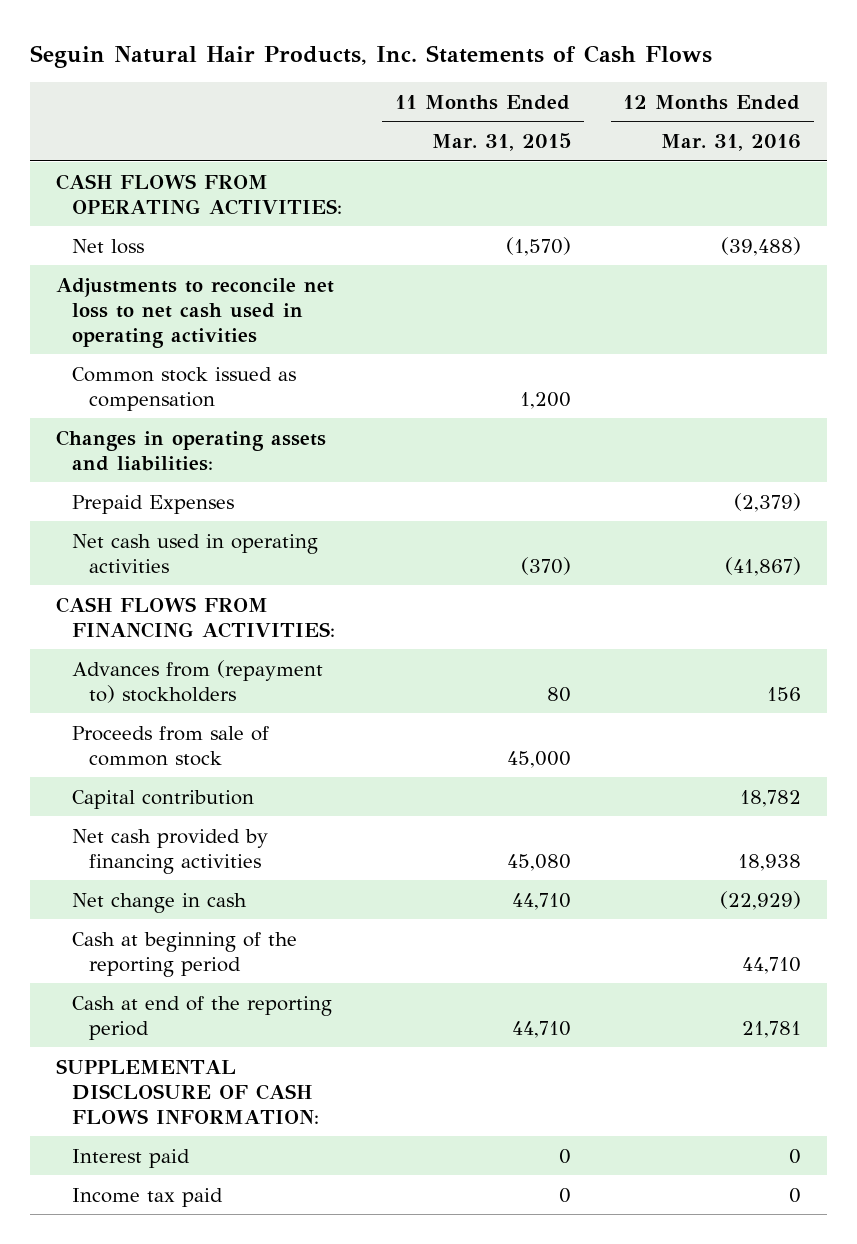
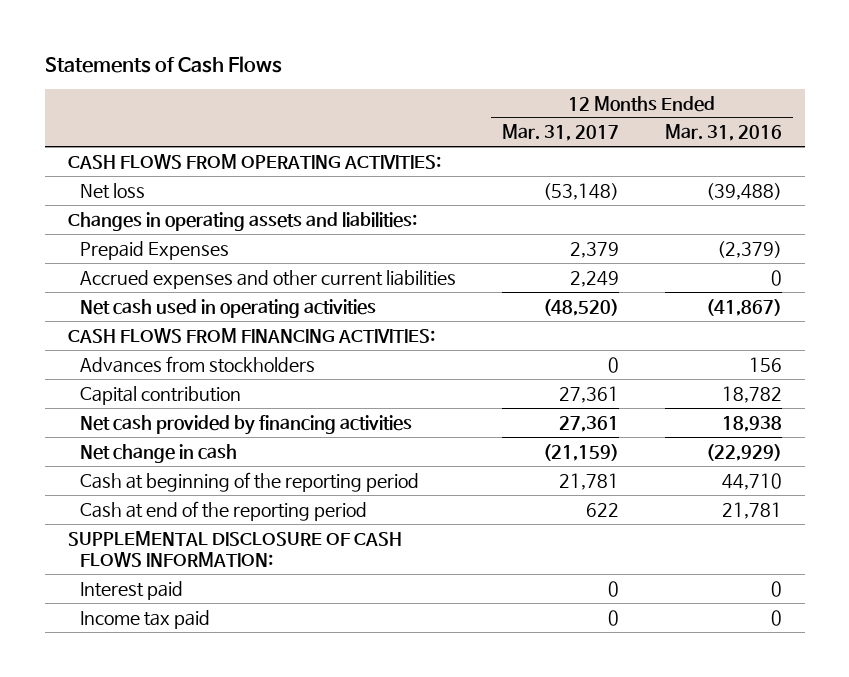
- Seguin Natural Hair Products, Inc. Statements of Cash Flows
+ Statements of Cash Flows
- | 11 Months Ended Mar. 31, 2015 | 12 Months Ended Mar. 31, 2016
+ | 12 Months Ended Mar. 31, 2017 | 12 Months Ended Mar. 31, 2016
- Adjustments to reconcile net loss to net cash used in operating activities
- Common stock issued as compensation | 1,200 |
+ Accrued expenses and other current liabilities | 2,249 | 0
- Advances from (repayment to) stockholders | 80 | 156
- Proceeds from sale of common stock | 45,000 |
+ Advances from stockholders | 0 | 156

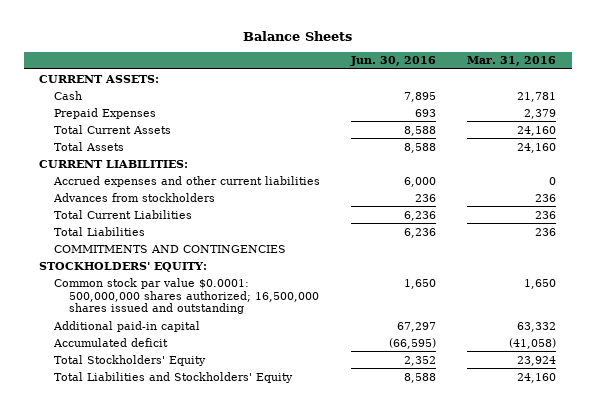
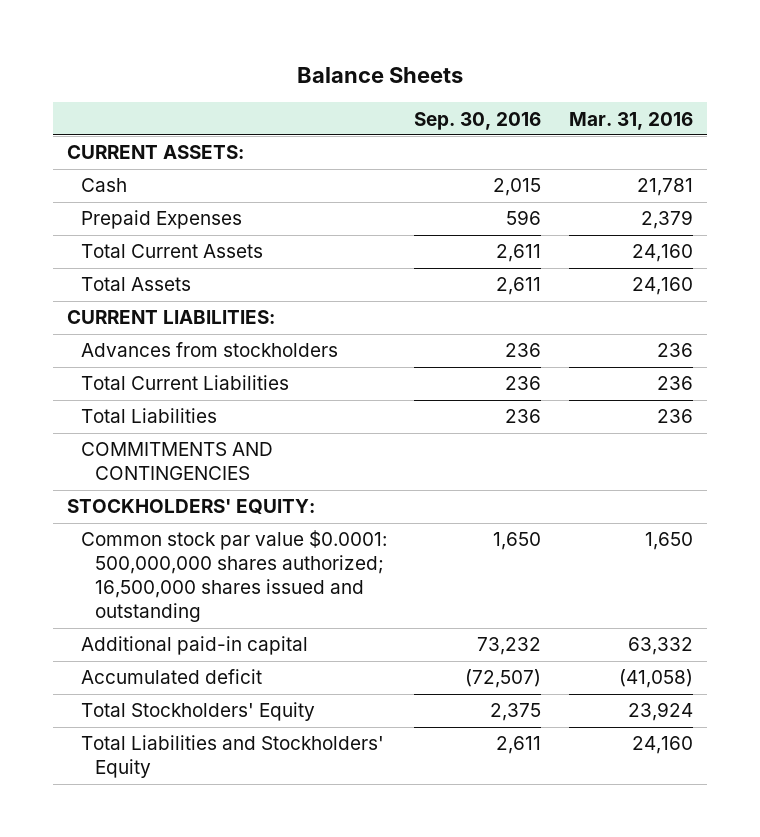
- | Jun. 30, 2016 | Mar. 31, 2016
+ | Sep. 30, 2016 | Mar. 31, 2016
- Accrued expenses and other current liabilities | 6,000 | 0

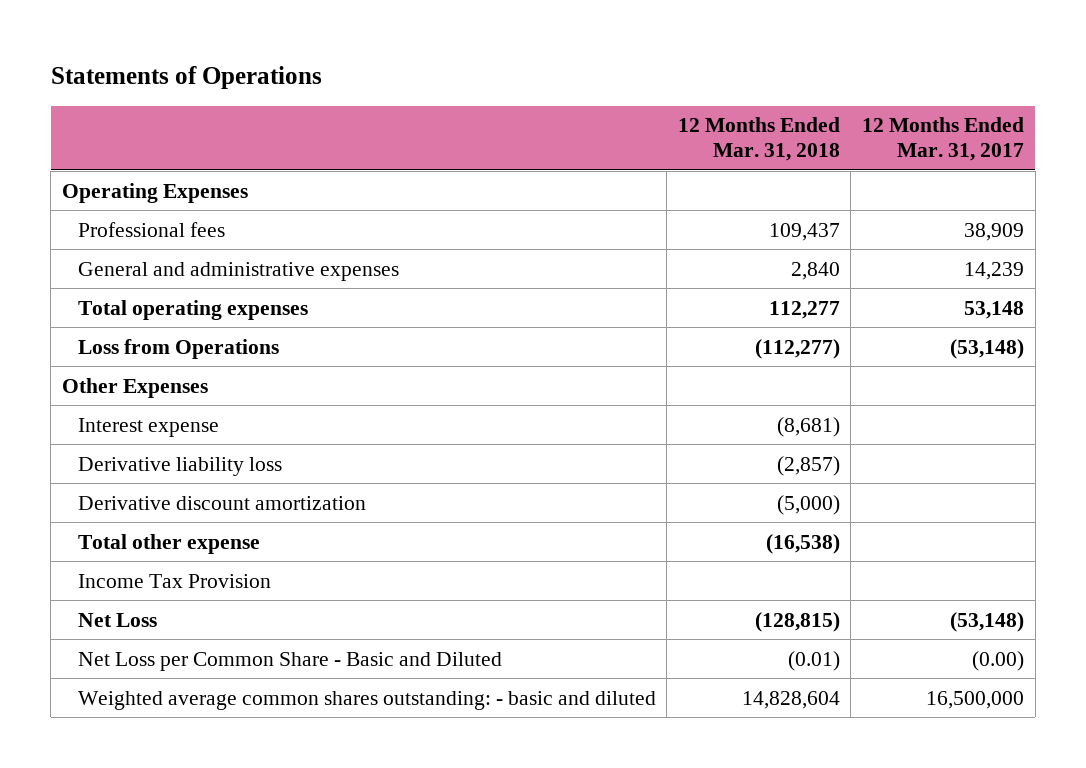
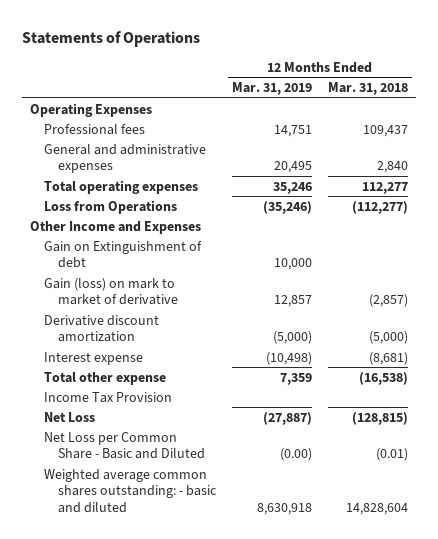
- | 12 Months Ended Mar. 31, 2018 | 12 Months Ended Mar. 31, 2017
+ | 12 Months Ended Mar. 31, 2019 | 12 Months Ended Mar. 31, 2018
- Other Expenses
- Derivative liability loss | (2,857) |
+ Other Income and Expenses
+ Gain on Extinguishment of debt | 10,000 |
+ Gain (loss) on mark to market of derivative | 12,857 | (2,857)
moved down: Interest expense | (10,498) | (8,681)

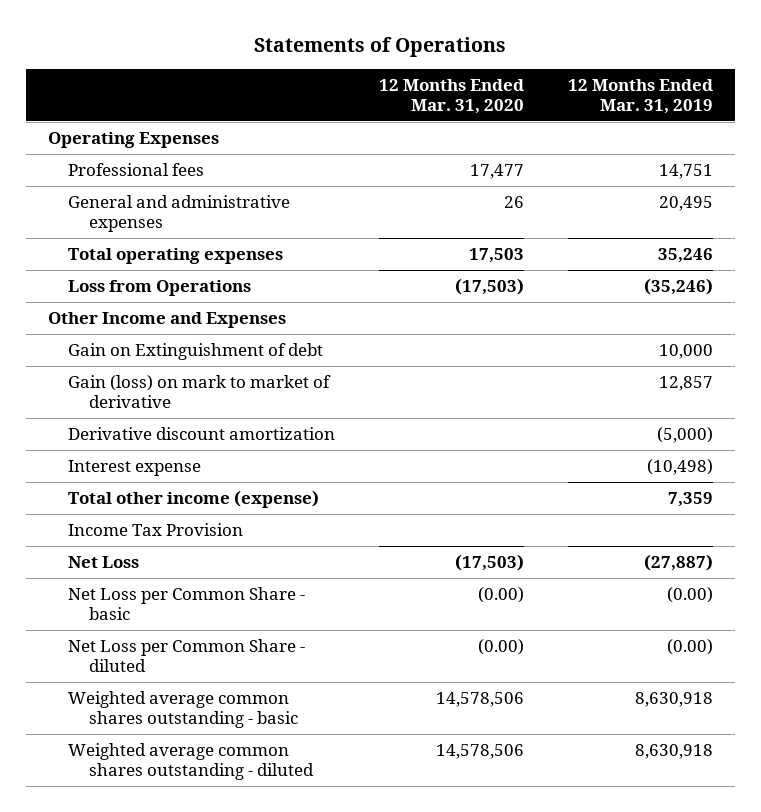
- | 12 Months Ended Mar. 31, 2019 | 12 Months Ended Mar. 31, 2018
+ | 12 Months Ended Mar. 31, 2020 | 12 Months Ended Mar. 31, 2019
- Total other expense | 7,359 | (16,538)
+ Total other income (expense) | | 7,359
- Net Loss per Common Share - Basic and Diluted | (0.00) | (0.01)
- Weighted average common shares outstanding: - basic and diluted | 8,630,918 | 14,828,604
+ Net Loss per Common Share - basic | (0.00) | (0.00)
+ Net Loss per Common Share - diluted | (0.00) | (0.00)
+ Weighted average common shares outstanding - basic | 14,578,506 | 8,630,918
+ Weighted average common shares outstanding - diluted | 14,578,506 | 8,630,918

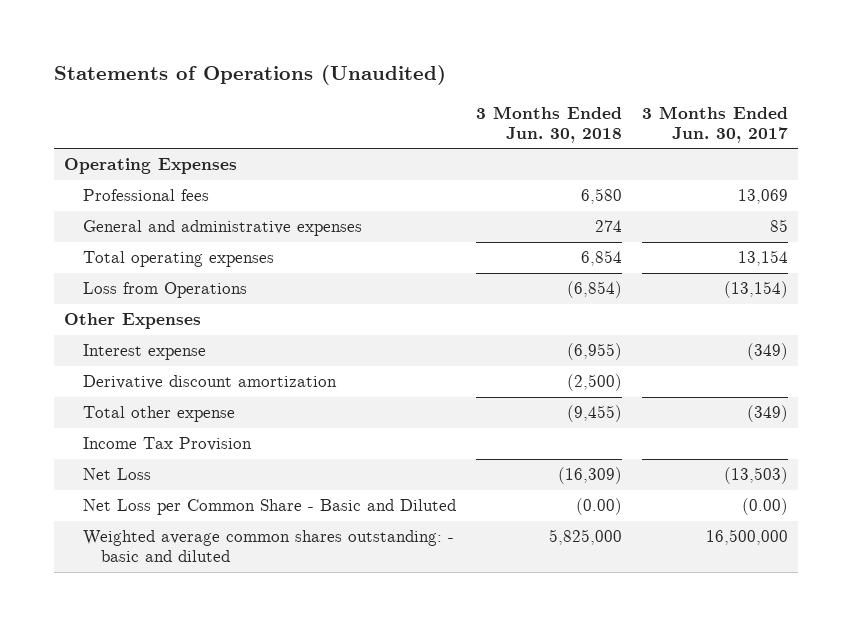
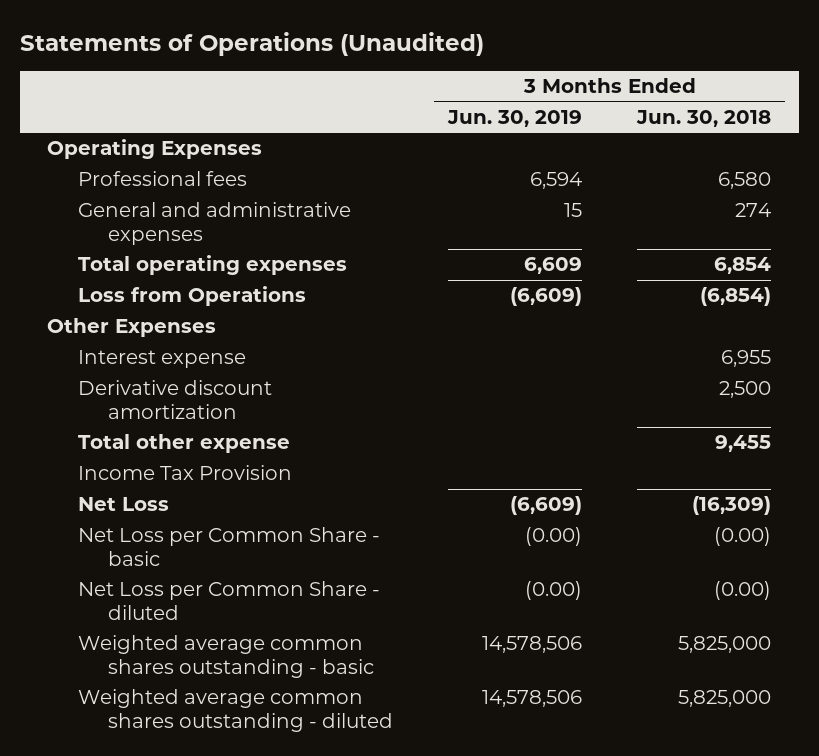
- | 3 Months Ended Jun. 30, 2018 | 3 Months Ended Jun. 30, 2017
+ | 3 Months Ended Jun. 30, 2019 | 3 Months Ended Jun. 30, 2018
- Interest expense | (6,955) | (349)
- Derivative discount amortization | (2,500) |
- Total other expense | (9,455) | (349)
+ Interest expense | | 6,955
+ Derivative discount amortization | | 2,500
+ Total other expense | | 9,455
- Net Loss per Common Share - Basic and Diluted | (0.00) | (0.00)
- Weighted average common shares outstanding: - basic and diluted | 5,825,000 | 16,500,000
+ Net Loss per Common Share - basic | (0.00) | (0.00)
+ Net Loss per Common Share - diluted | (0.00) | (0.00)
+ Weighted average common shares outstanding - basic | 14,578,506 | 5,825,000
+ Weighted average common shares outstanding - diluted | 14,578,506 | 5,825,000

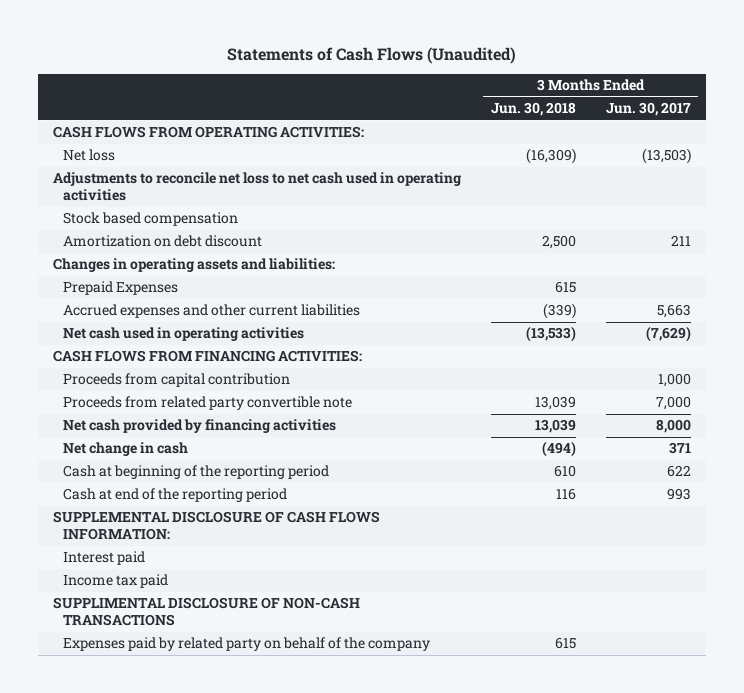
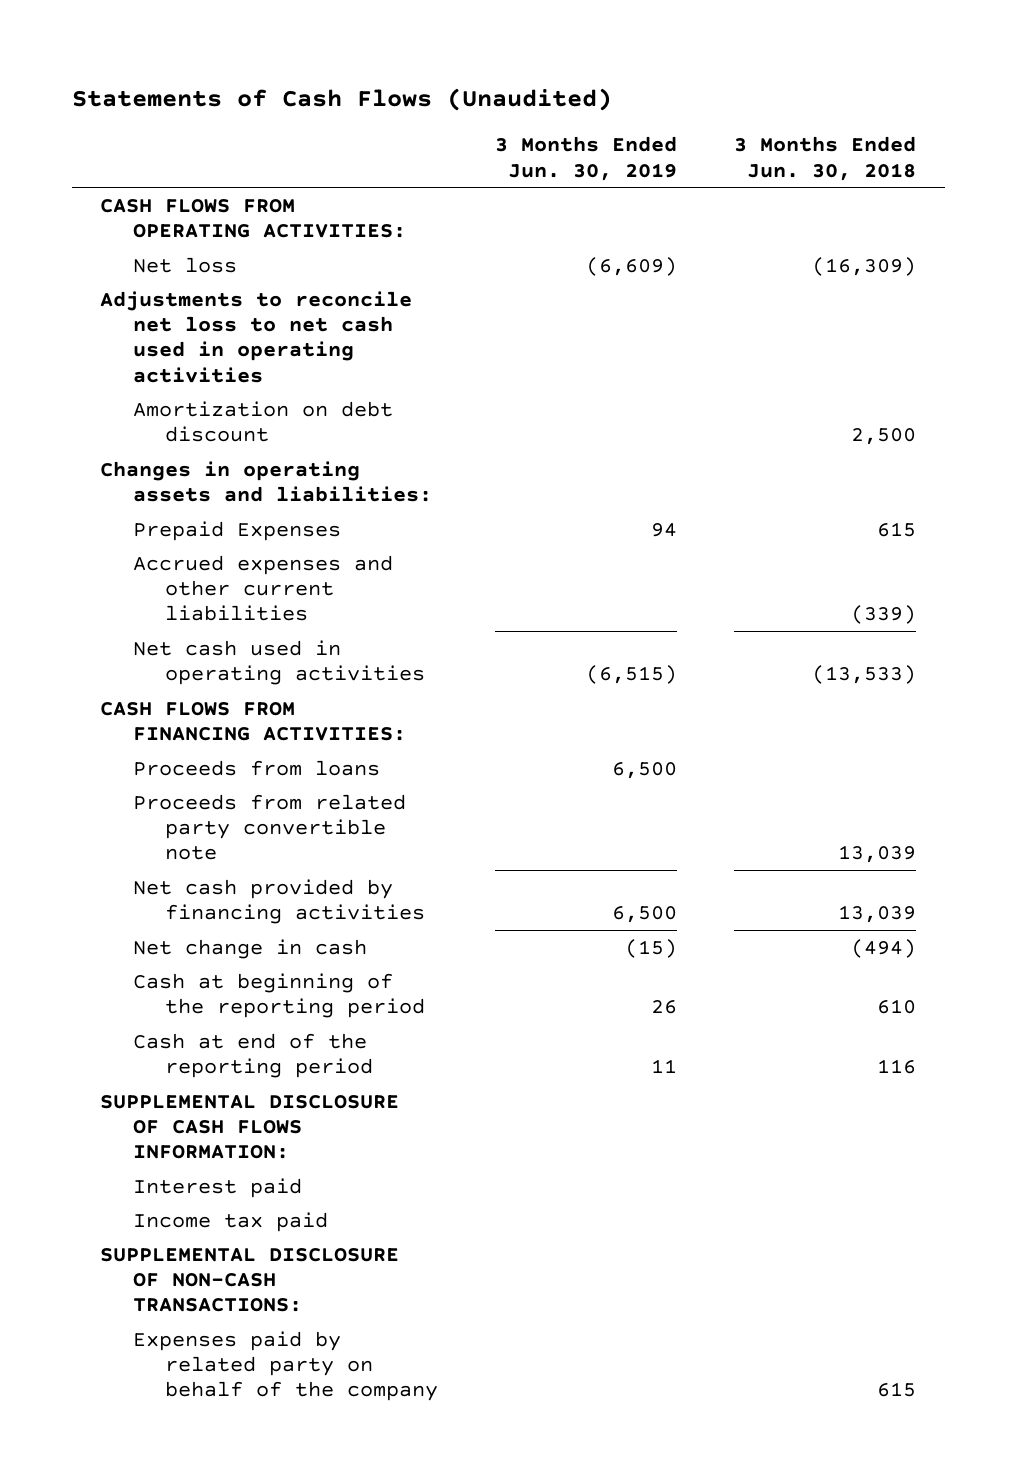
- | 3 Months Ended Jun. 30, 2018 | 3 Months Ended Jun. 30, 2017
+ | 3 Months Ended Jun. 30, 2019 | 3 Months Ended Jun. 30, 2018
- Stock based compensation
- Proceeds from capital contribution | | 1,000
+ Proceeds from loans | 6,500 |
- SUPPLIMENTAL DISCLOSURE OF NON-CASH TRANSACTIONS
+ SUPPLEMENTAL DISCLOSURE OF NON-CASH TRANSACTIONS:

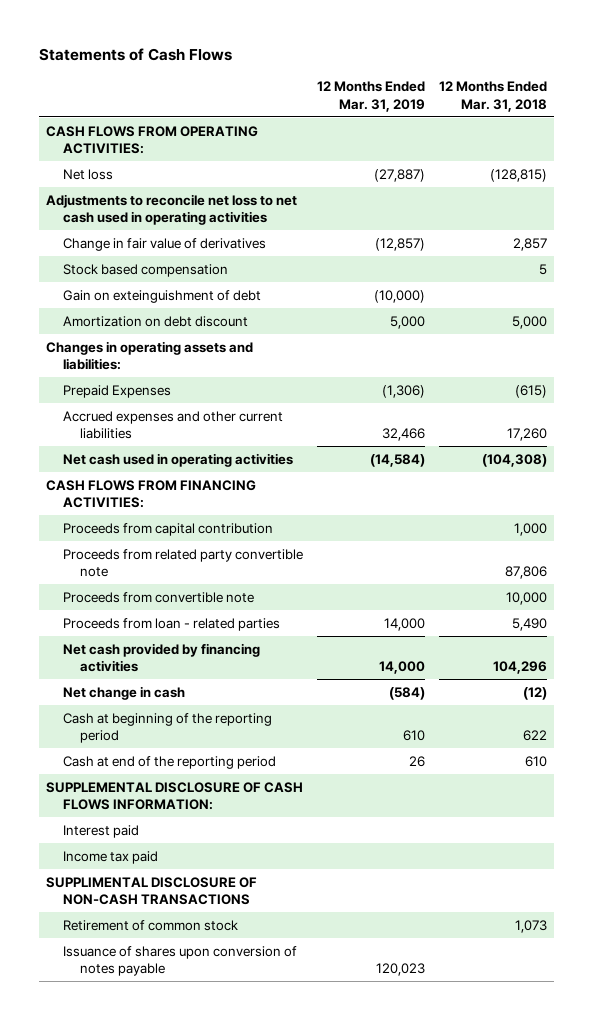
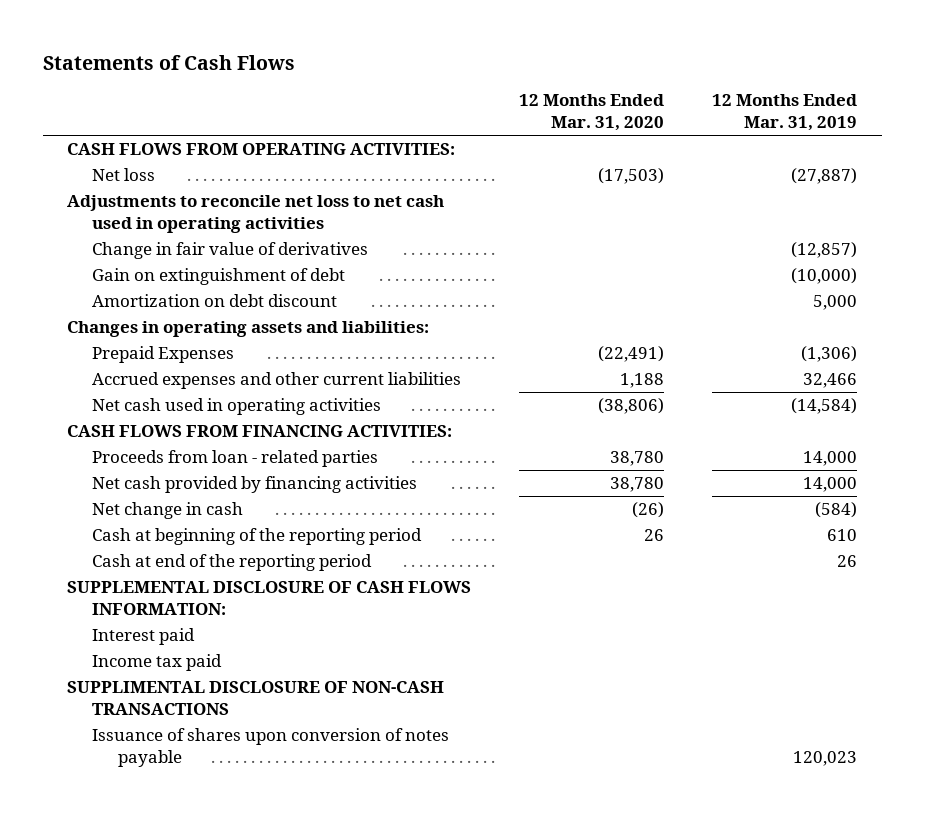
- | 12 Months Ended Mar. 31, 2019 | 12 Months Ended Mar. 31, 2018
+ | 12 Months Ended Mar. 31, 2020 | 12 Months Ended Mar. 31, 2019
- Stock based compensation | | 5
- Gain on exteinguishment of debt | (10,000) |
+ Gain on extinguishment of debt | | (10,000)
- Proceeds from capital contribution | | 1,000
- Proceeds from related party convertible note | | 87,806
- Proceeds from convertible note | | 10,000
- Retirement of common stock | | 1,073

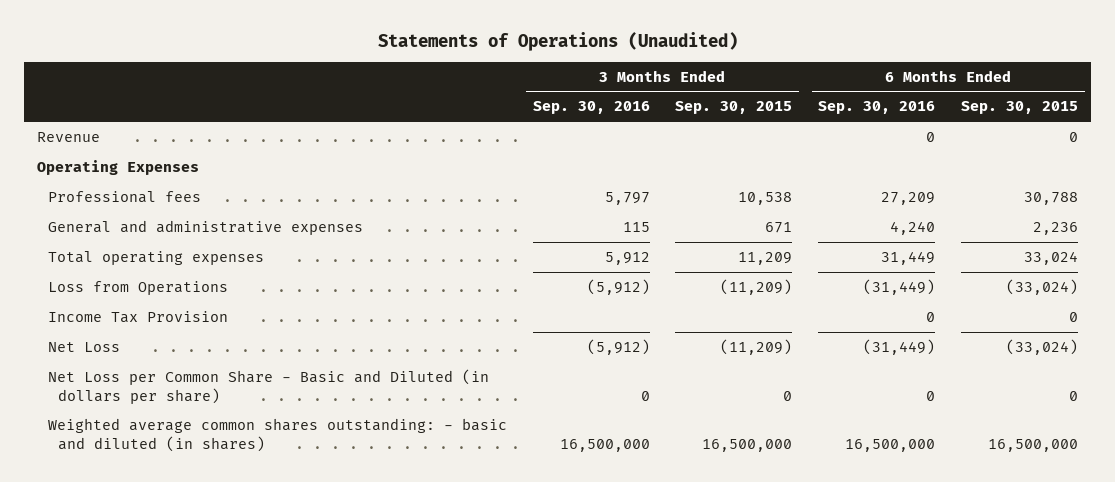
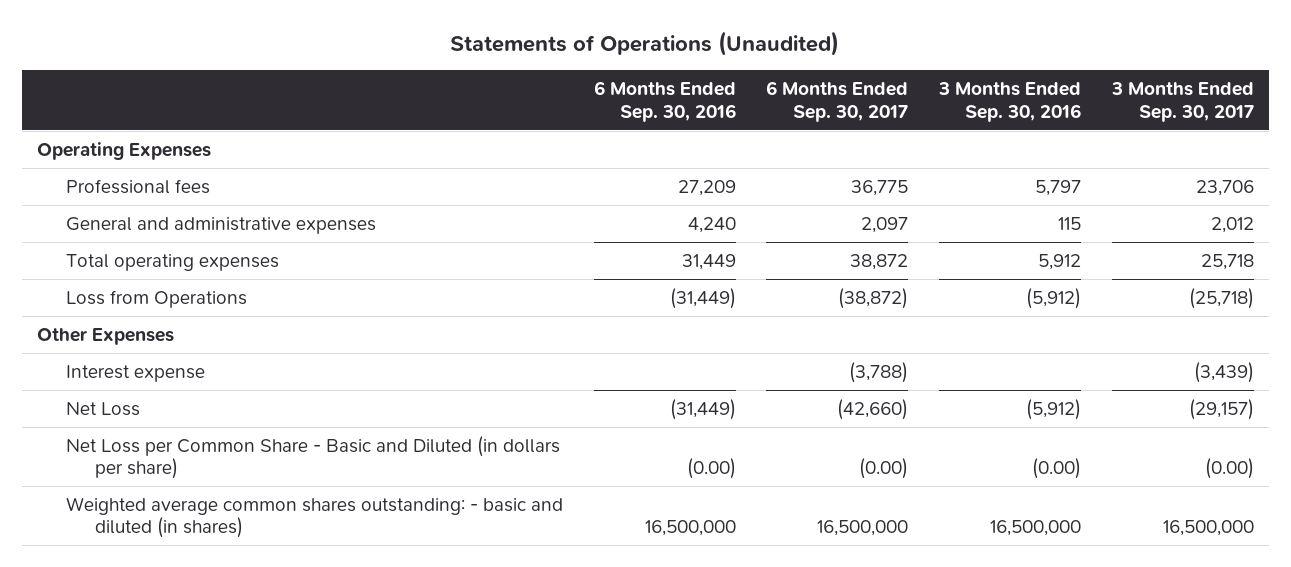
- | 3 Months Ended Sep. 30, 2016 | 3 Months Ended Sep. 30, 2015 | 6 Months Ended Sep. 30, 2016 | 6 Months Ended Sep. 30, 2015
+ | 6 Months Ended Sep. 30, 2016 | 6 Months Ended Sep. 30, 2017 | 3 Months Ended Sep. 30, 2016 | 3 Months Ended Sep. 30, 2017
- Revenue | | | 0 | 0
- Income Tax Provision | | | 0 | 0
+ Other Expenses
+ Interest expense | | (3,788) | | (3,439)
- Net Loss per Common Share - Basic and Diluted (in dollars per share) | 0 | 0 | 0 | 0
+ Net Loss per Common Share - Basic and Diluted (in dollars per share) | (0.00) | (0.00) | (0.00) | (0.00)

